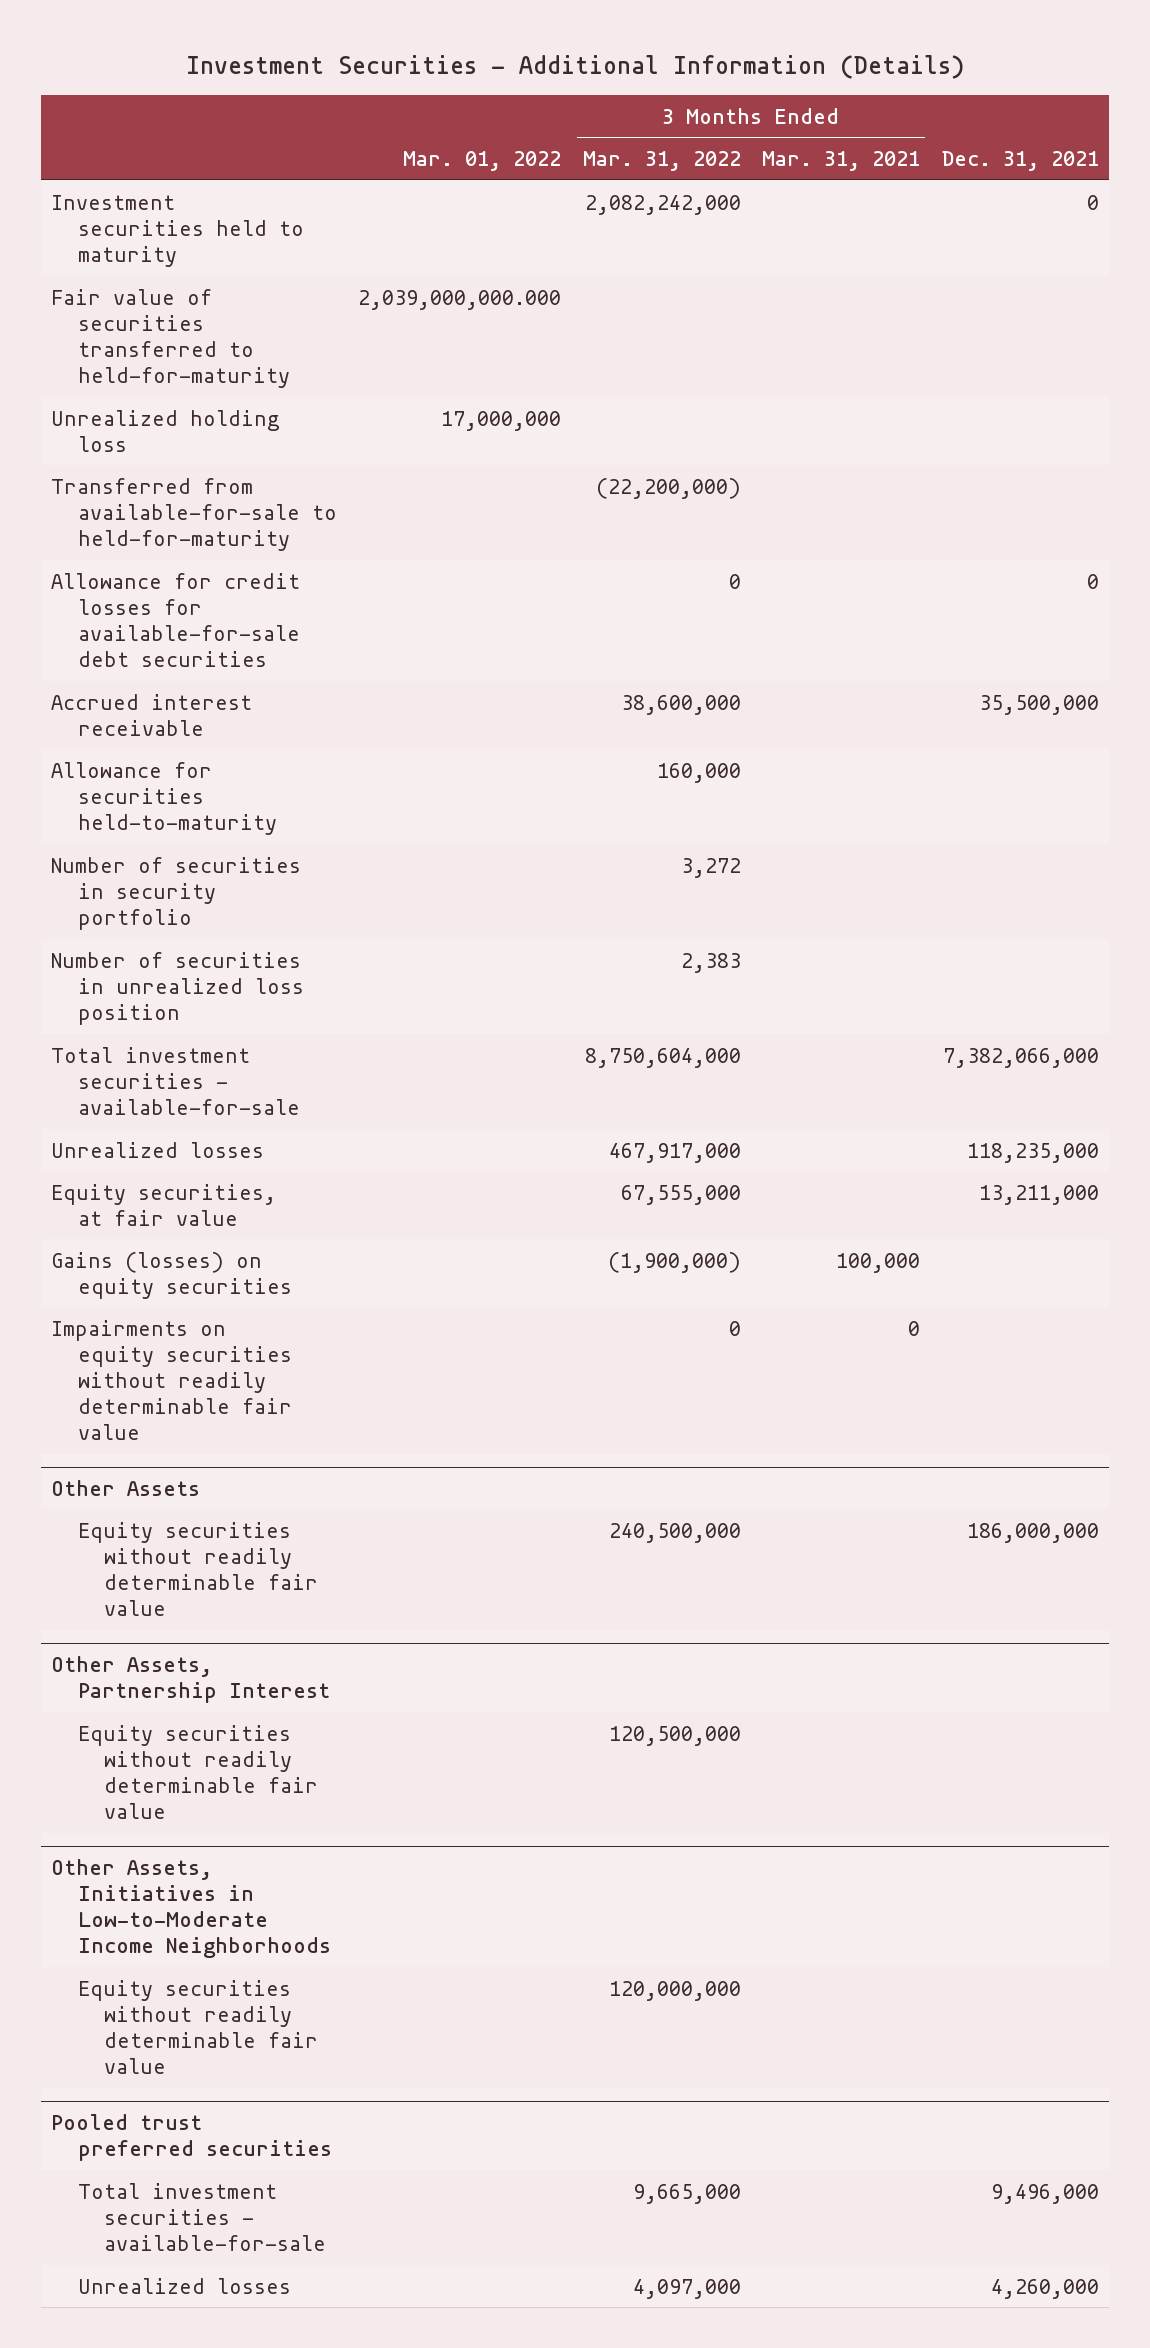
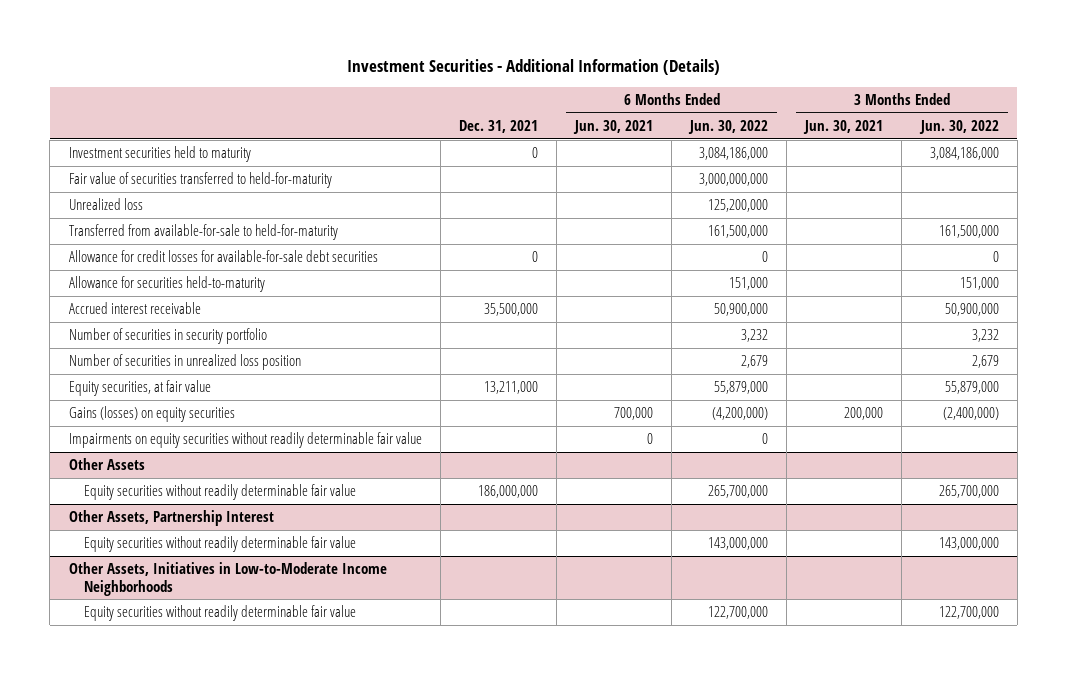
- | Mar. 01, 2022 | 3 Months Ended Mar. 31, 2022 | 3 Months Ended Mar. 31, 2021 | Dec. 31, 2021
+ | Dec. 31, 2021 | 6 Months Ended Jun. 30, 2021 | 6 Months Ended Jun. 30, 2022 | 3 Months Ended Jun. 30, 2021 | 3 Months Ended Jun. 30, 2022
- Unrealized holding loss | 17,000,000 | | |
+ Unrealized loss | | | 125,200,000 | |
moved down: Accrued interest receivable | 35,500,000 | | 50,900,000 | | 50,900,000
- Total investment securities - available-for-sale | | 8,750,604,000 | | 7,382,066,000
- Unrealized losses | | 467,917,000 | | 118,235,000
- Pooled trust preferred securities
- Total investment securities - available-for-sale | | 9,665,000 | | 9,496,000
- Unrealized losses | | 4,097,000 | | 4,260,000

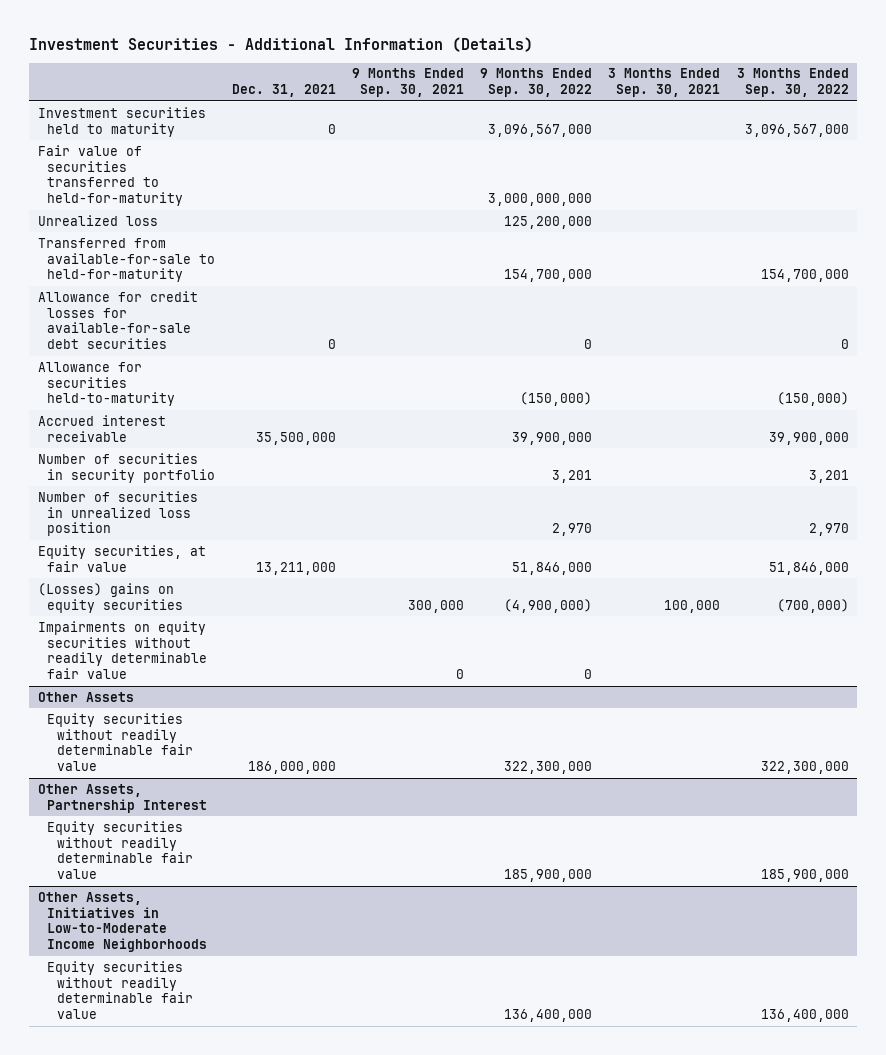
- | Dec. 31, 2021 | 6 Months Ended Jun. 30, 2021 | 6 Months Ended Jun. 30, 2022 | 3 Months Ended Jun. 30, 2021 | 3 Months Ended Jun. 30, 2022
+ | Dec. 31, 2021 | 9 Months Ended Sep. 30, 2021 | 9 Months Ended Sep. 30, 2022 | 3 Months Ended Sep. 30, 2021 | 3 Months Ended Sep. 30, 2022
- Gains (losses) on equity securities | | 700,000 | (4,200,000) | 200,000 | (2,400,000)
+ (Losses) gains on equity securities | | 300,000 | (4,900,000) | 100,000 | (700,000)

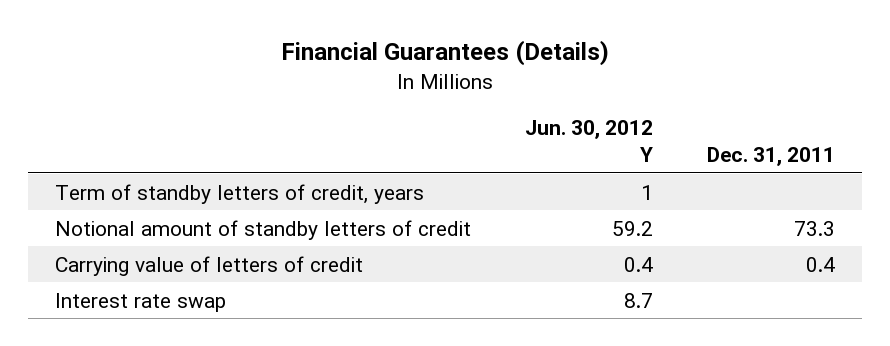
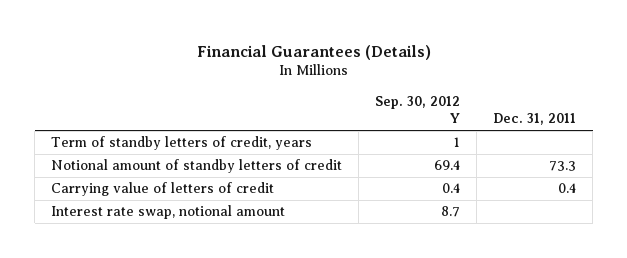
- | Jun. 30, 2012 Y | Dec. 31, 2011
+ | Sep. 30, 2012 Y | Dec. 31, 2011
- Interest rate swap | 8.7 |
+ Interest rate swap, notional amount | 8.7 |

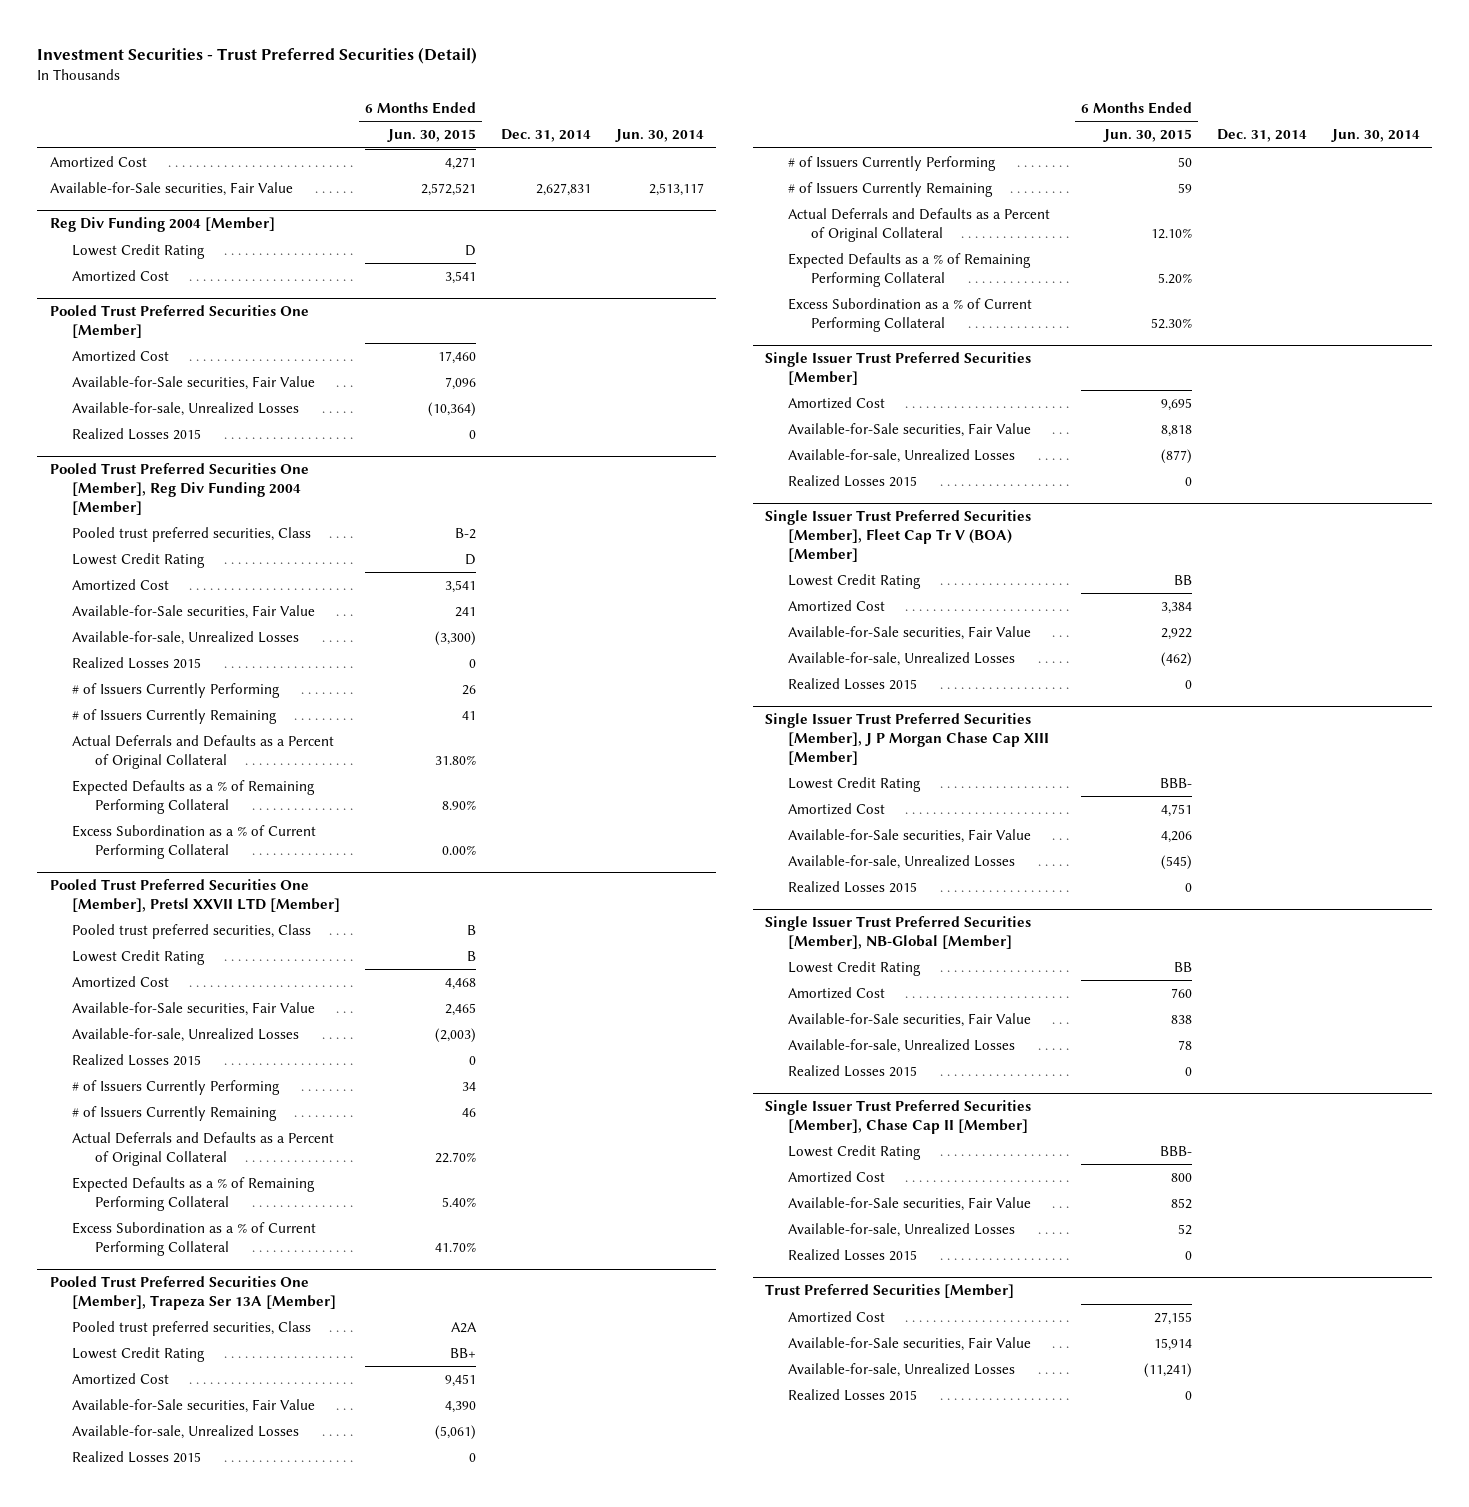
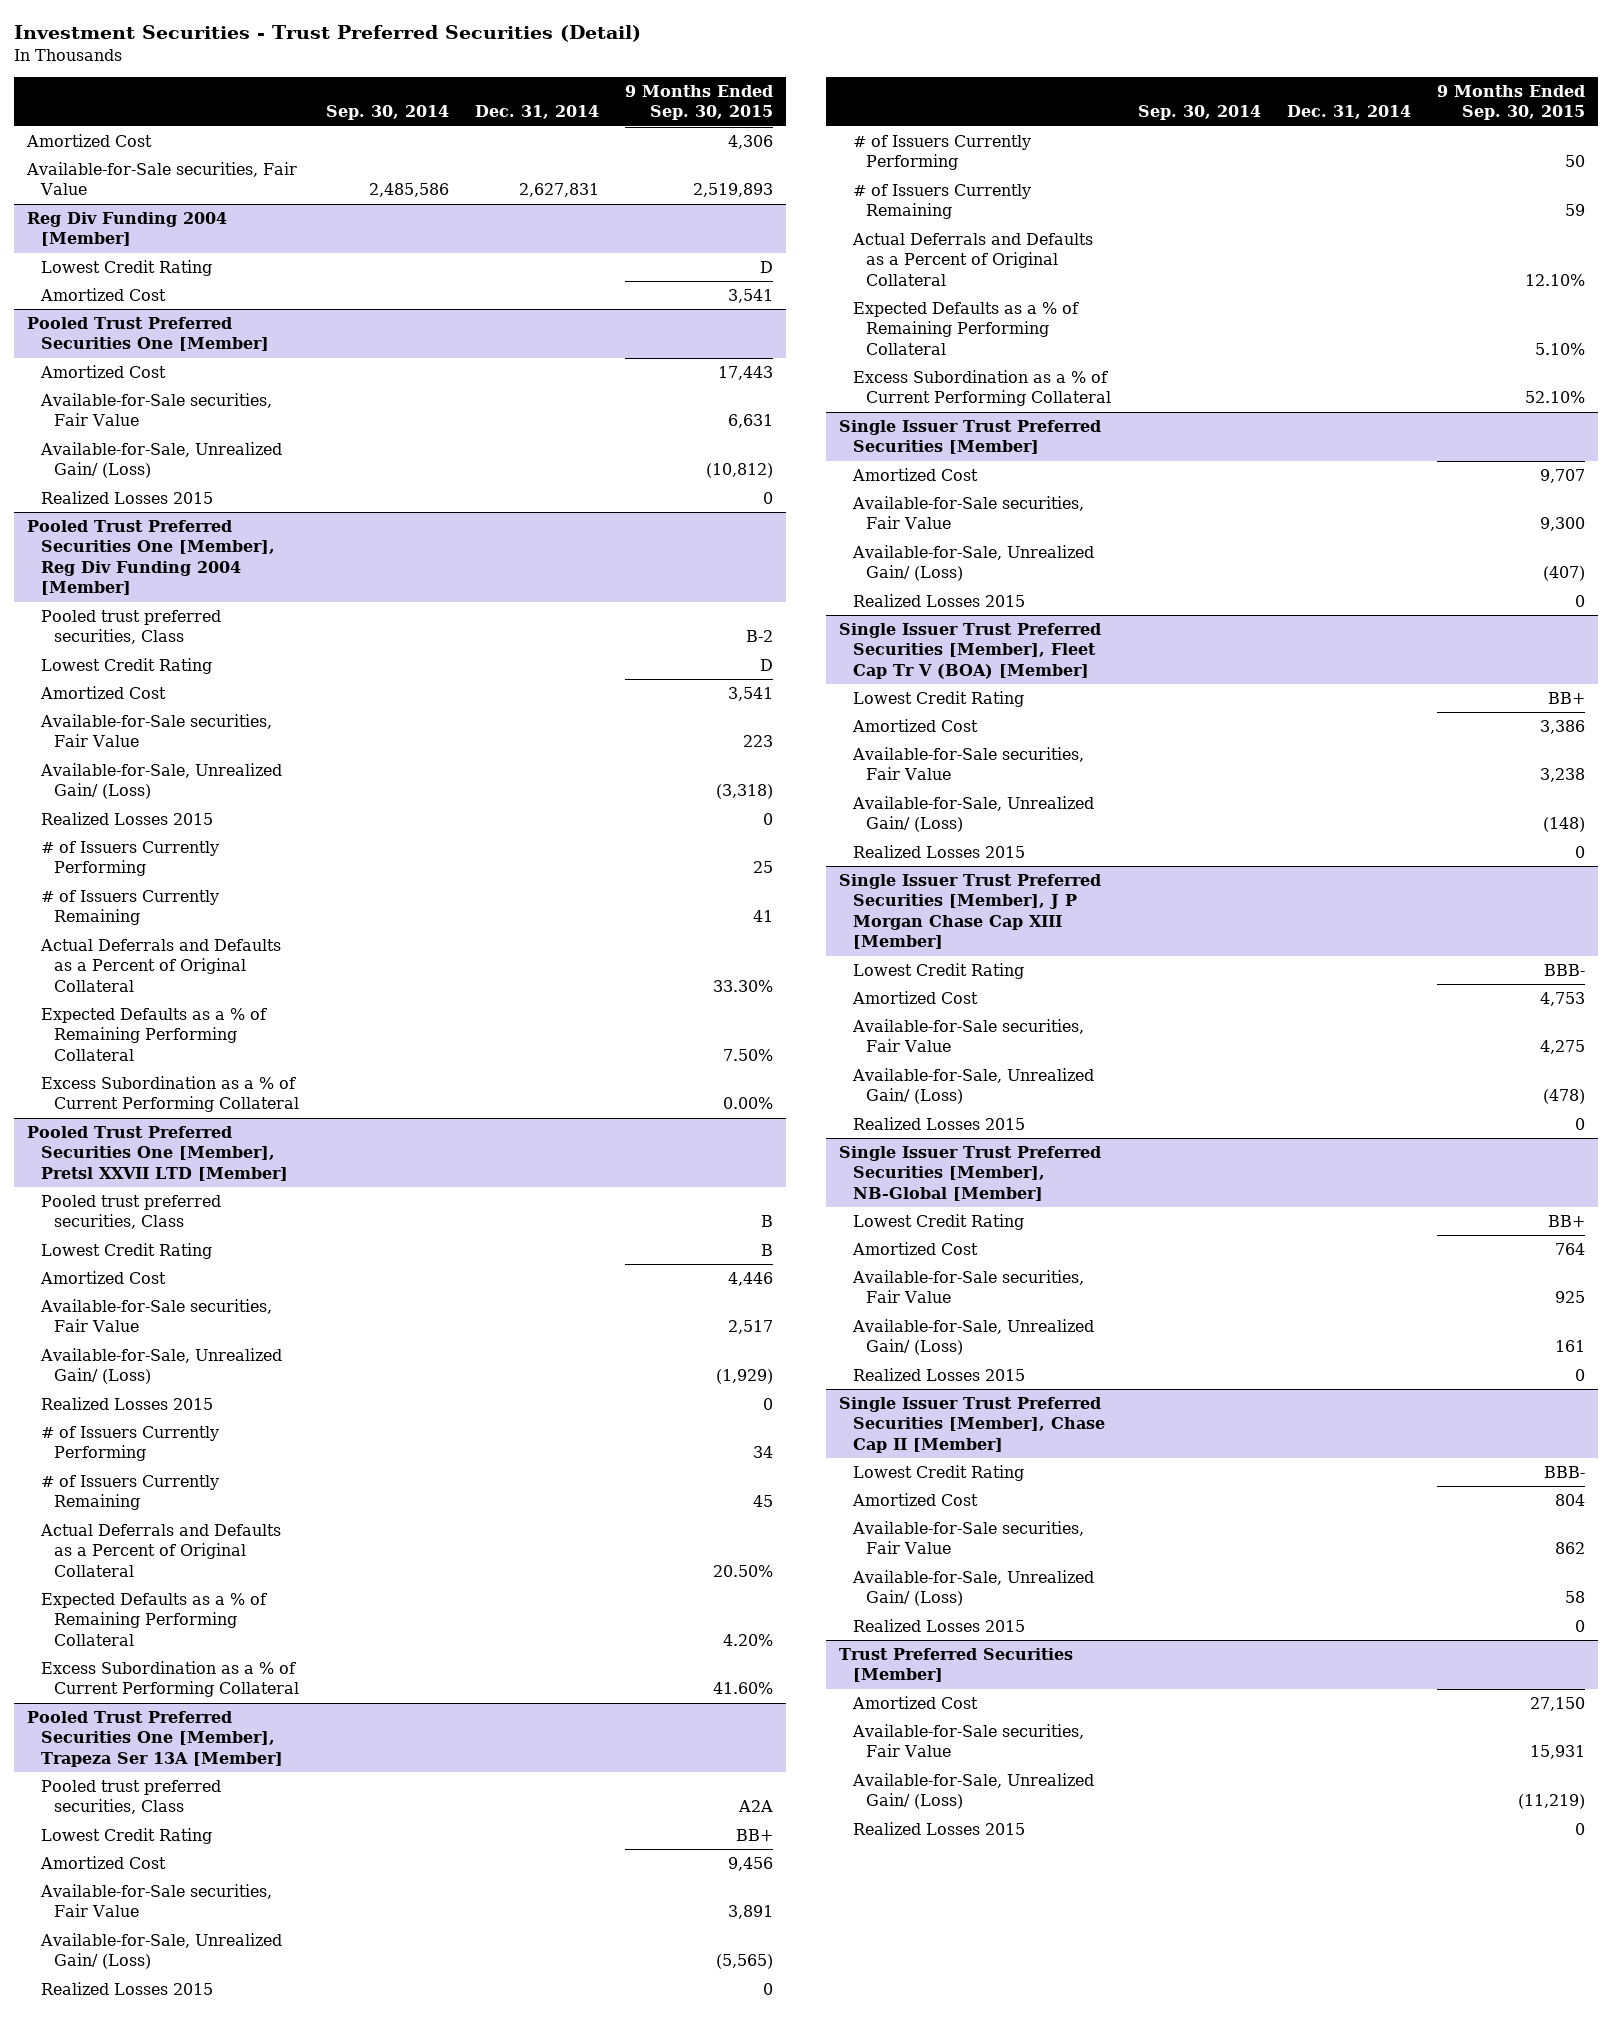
- | 6 Months Ended Jun. 30, 2015 | Dec. 31, 2014 | Jun. 30, 2014
+ | Sep. 30, 2014 | Dec. 31, 2014 | 9 Months Ended Sep. 30, 2015
@ Pooled Trust Preferred Securities One [Member]
- Available-for-sale, Unrealized Losses | (10,364) | |
+ Available-for-Sale, Unrealized Gain/ (Loss) | | | (10,812)
@ Pooled Trust Preferred Securities One [Member], Reg Div Funding 2004 [Member]
- Available-for-sale, Unrealized Losses | (3,300) | |
+ Available-for-Sale, Unrealized Gain/ (Loss) | | | (3,318)
@ Pooled Trust Preferred Securities One [Member], Pretsl XXVII LTD [Member]
- Available-for-sale, Unrealized Losses | (2,003) | |
+ Available-for-Sale, Unrealized Gain/ (Loss) | | | (1,929)
@ Pooled Trust Preferred Securities One [Member], Trapeza Ser 13A [Member]
- Available-for-sale, Unrealized Losses | (5,061) | |
+ Available-for-Sale, Unrealized Gain/ (Loss) | | | (5,565)
@ Single Issuer Trust Preferred Securities [Member]
- Available-for-sale, Unrealized Losses | (877) | |
+ Available-for-Sale, Unrealized Gain/ (Loss) | | | (407)
@ Single Issuer Trust Preferred Securities [Member], Fleet Cap Tr V (BOA) [Member]
- Available-for-sale, Unrealized Losses | (462) | |
+ Available-for-Sale, Unrealized Gain/ (Loss) | | | (148)
@ Single Issuer Trust Preferred Securities [Member], J P Morgan Chase Cap XIII [Member]
- Available-for-sale, Unrealized Losses | (545) | |
+ Available-for-Sale, Unrealized Gain/ (Loss) | | | (478)
@ Single Issuer Trust Preferred Securities [Member], NB-Global [Member]
- Available-for-sale, Unrealized Losses | 78 | |
+ Available-for-Sale, Unrealized Gain/ (Loss) | | | 161
@ Single Issuer Trust Preferred Securities [Member], Chase Cap II [Member]
- Available-for-sale, Unrealized Losses | 52 | |
+ Available-for-Sale, Unrealized Gain/ (Loss) | | | 58
@ Trust Preferred Securities [Member]
- Available-for-sale, Unrealized Losses | (11,241) | |
+ Available-for-Sale, Unrealized Gain/ (Loss) | | | (11,219)

